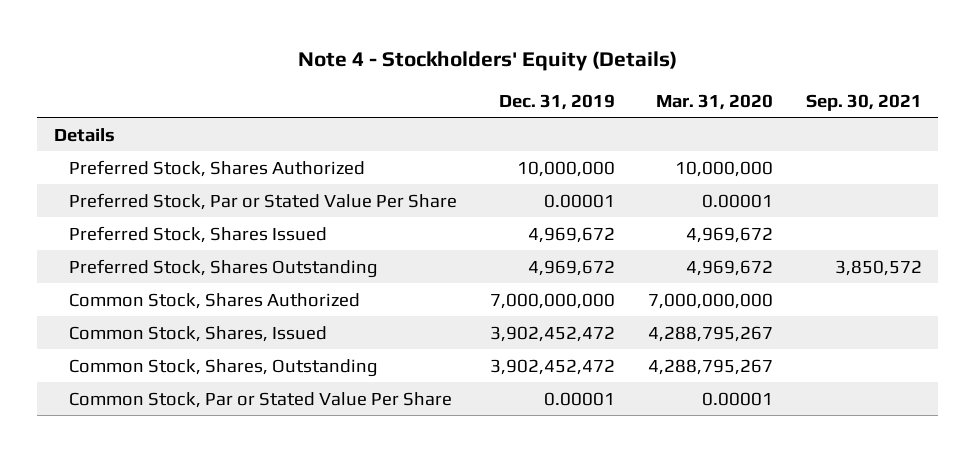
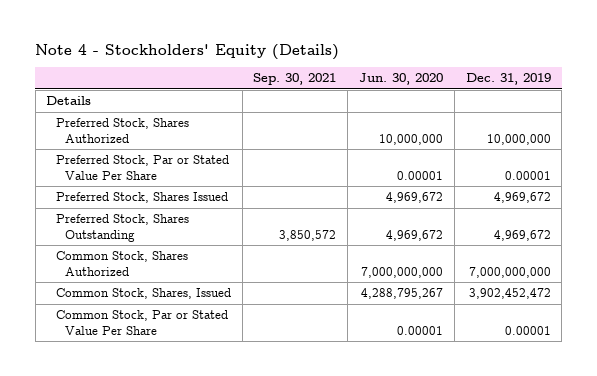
- | Dec. 31, 2019 | Mar. 31, 2020 | Sep. 30, 2021
+ | Sep. 30, 2021 | Jun. 30, 2020 | Dec. 31, 2019
- Common Stock, Shares, Outstanding | 3,902,452,472 | 4,288,795,267 |

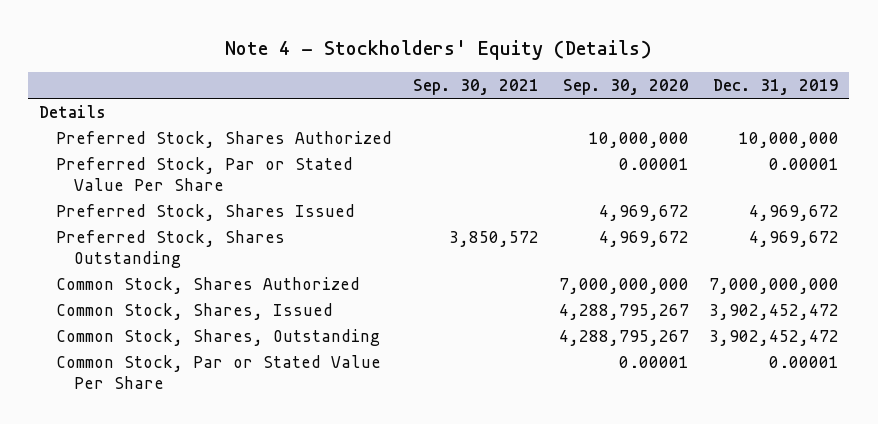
- | Sep. 30, 2021 | Jun. 30, 2020 | Dec. 31, 2019
+ | Sep. 30, 2021 | Sep. 30, 2020 | Dec. 31, 2019
+ Common Stock, Shares, Outstanding | | 4,288,795,267 | 3,902,452,472

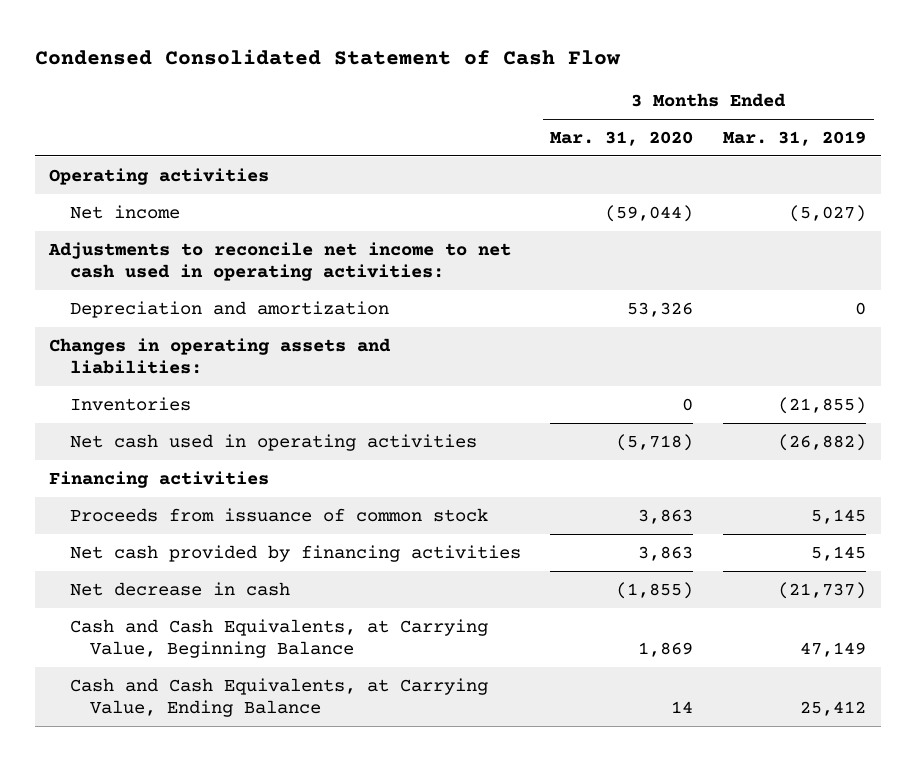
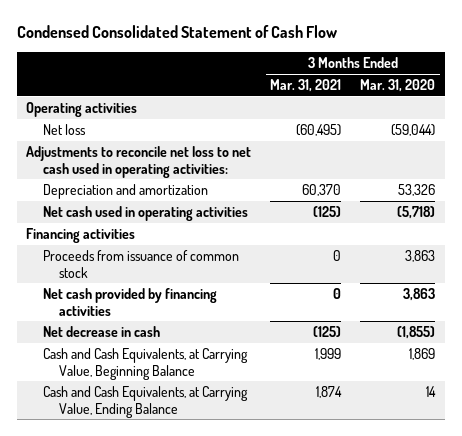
- | 3 Months Ended Mar. 31, 2020 | 3 Months Ended Mar. 31, 2019
+ | 3 Months Ended Mar. 31, 2021 | 3 Months Ended Mar. 31, 2020
- Net income | (59,044) | (5,027)
- Adjustments to reconcile net income to net cash used in operating activities:
+ Net loss | (60,495) | (59,044)
+ Adjustments to reconcile net loss to net cash used in operating activities:
- Changes in operating assets and liabilities:
- Inventories | 0 | (21,855)

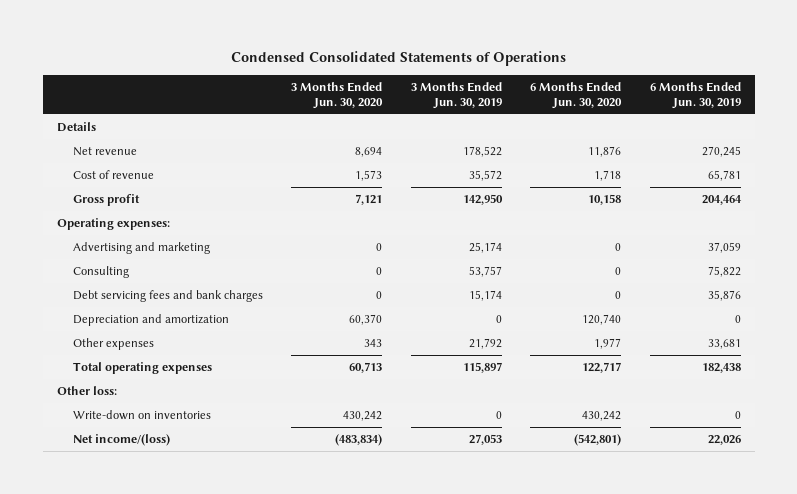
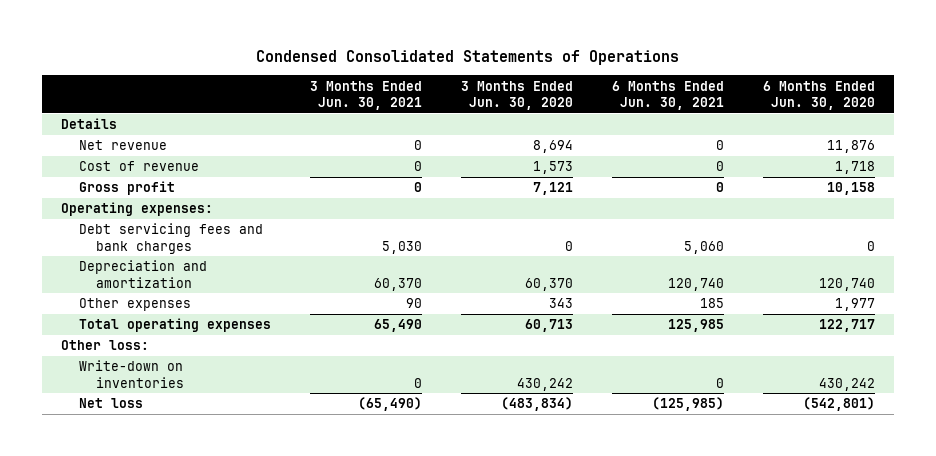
- | 3 Months Ended Jun. 30, 2020 | 3 Months Ended Jun. 30, 2019 | 6 Months Ended Jun. 30, 2020 | 6 Months Ended Jun. 30, 2019
+ | 3 Months Ended Jun. 30, 2021 | 3 Months Ended Jun. 30, 2020 | 6 Months Ended Jun. 30, 2021 | 6 Months Ended Jun. 30, 2020
- Advertising and marketing | 0 | 25,174 | 0 | 37,059
- Consulting | 0 | 53,757 | 0 | 75,822
- Net income/(loss) | (483,834) | 27,053 | (542,801) | 22,026
+ Net loss | (65,490) | (483,834) | (125,985) | (542,801)

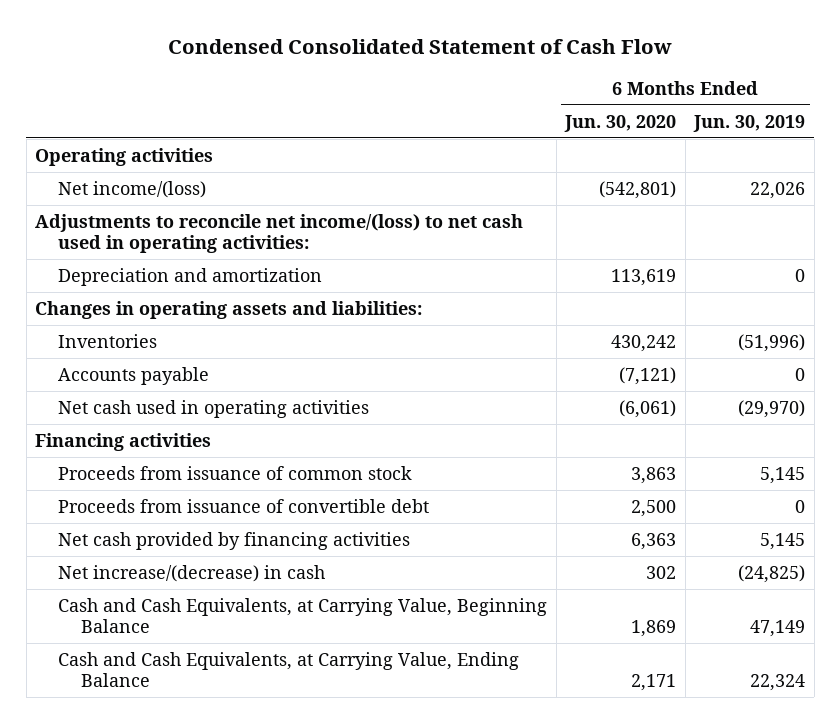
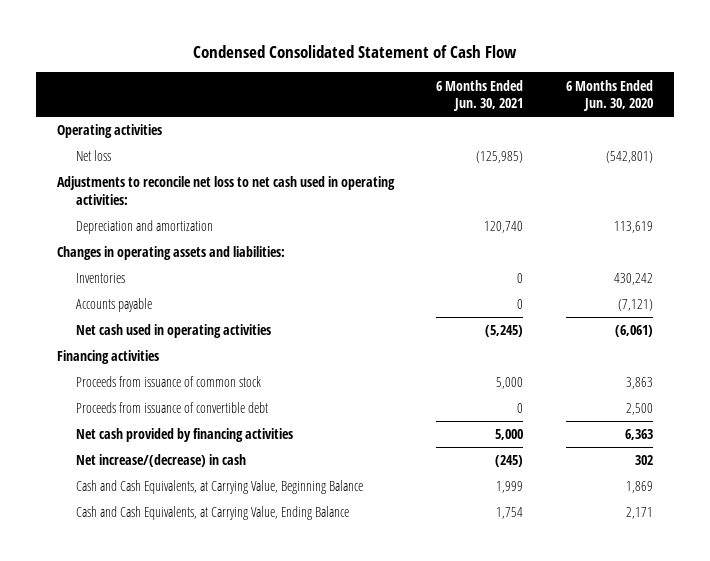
- | 6 Months Ended Jun. 30, 2020 | 6 Months Ended Jun. 30, 2019
+ | 6 Months Ended Jun. 30, 2021 | 6 Months Ended Jun. 30, 2020
- Net income/(loss) | (542,801) | 22,026
- Adjustments to reconcile net income/(loss) to net cash used in operating activities:
+ Net loss | (125,985) | (542,801)
+ Adjustments to reconcile net loss to net cash used in operating activities:

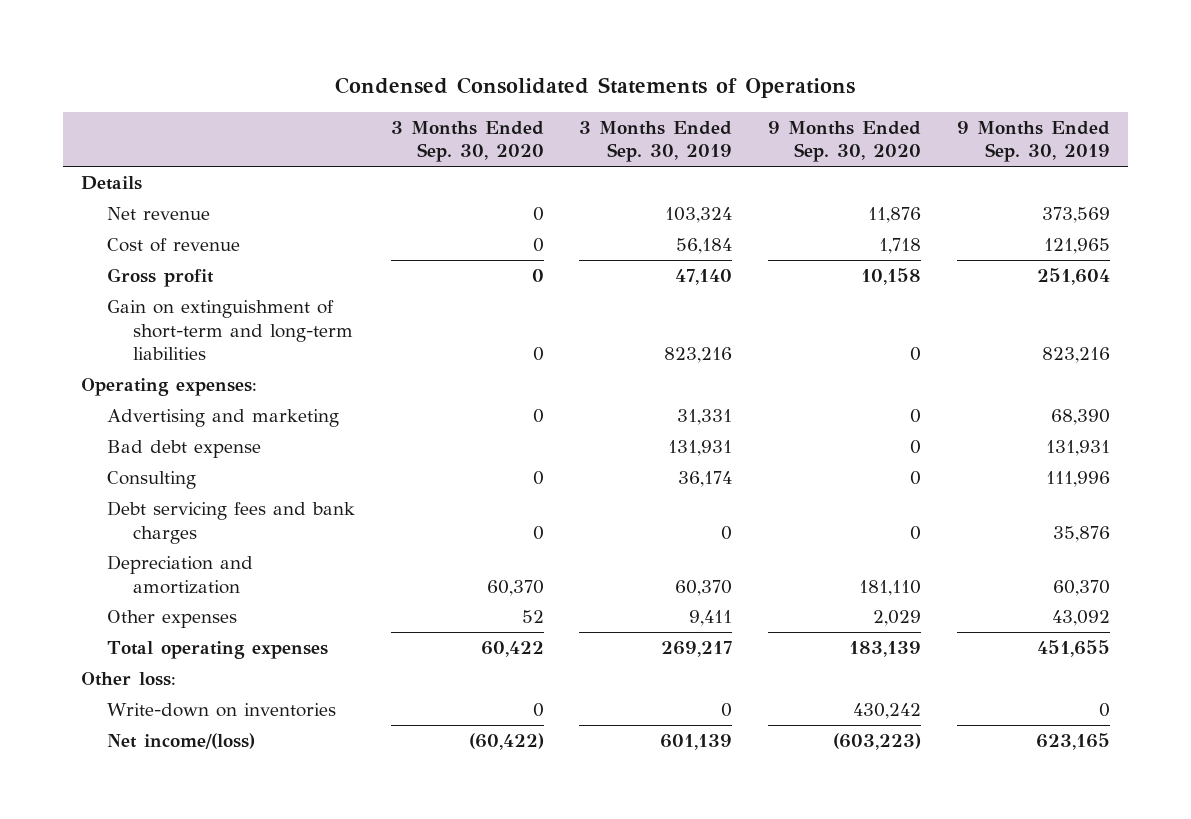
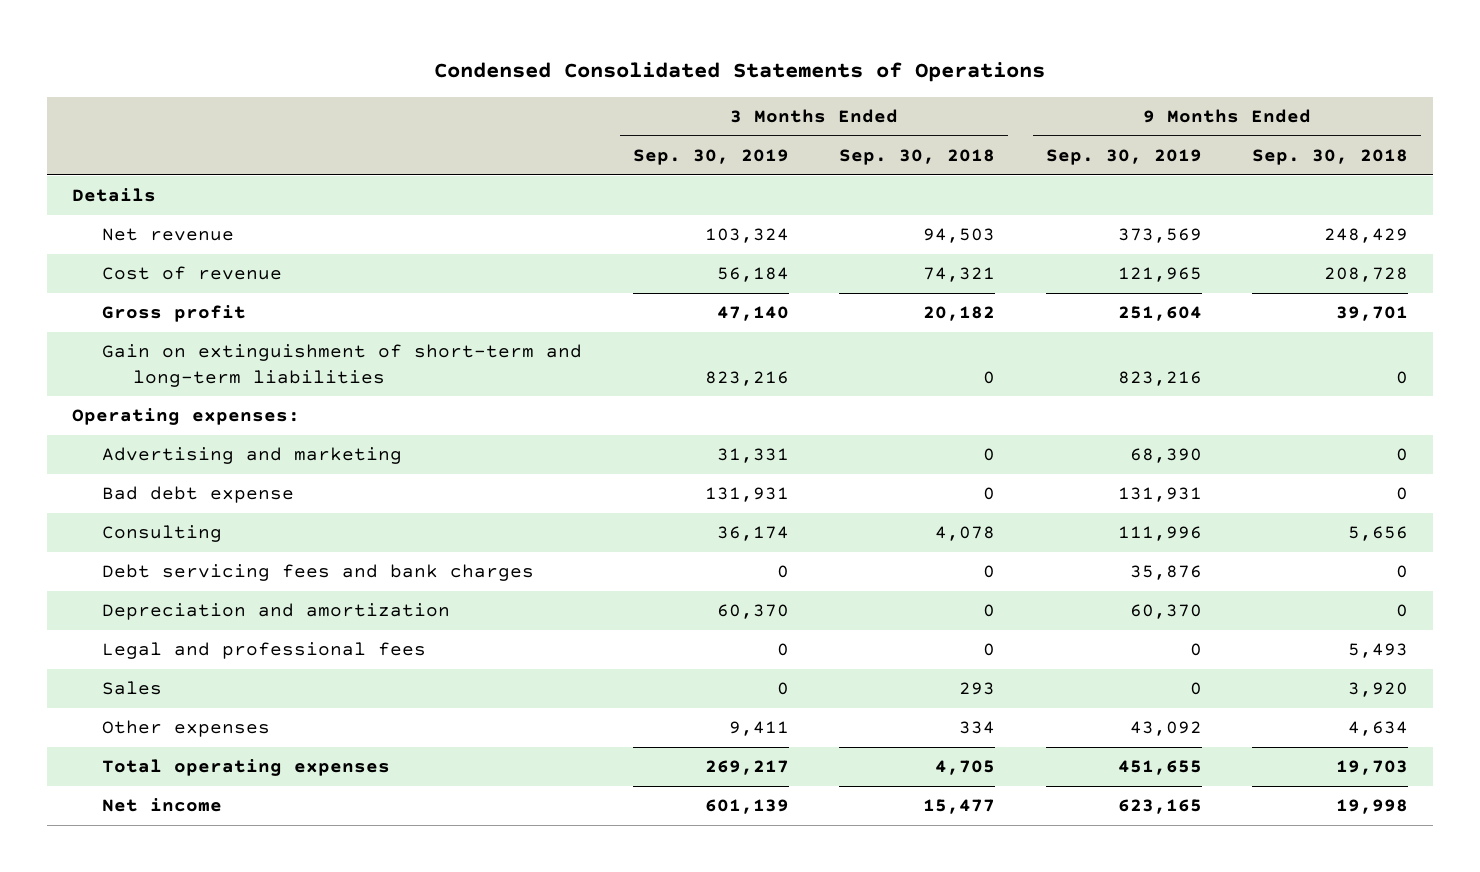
- | 3 Months Ended Sep. 30, 2020 | 3 Months Ended Sep. 30, 2019 | 9 Months Ended Sep. 30, 2020 | 9 Months Ended Sep. 30, 2019
+ | 3 Months Ended Sep. 30, 2019 | 3 Months Ended Sep. 30, 2018 | 9 Months Ended Sep. 30, 2019 | 9 Months Ended Sep. 30, 2018
+ Legal and professional fees | 0 | 0 | 0 | 5,493
+ Sales | 0 | 293 | 0 | 3,920
- Other loss:
- Write-down on inventories | 0 | 0 | 430,242 | 0
- Net income/(loss) | (60,422) | 601,139 | (603,223) | 623,165
+ Net income | 601,139 | 15,477 | 623,165 | 19,998

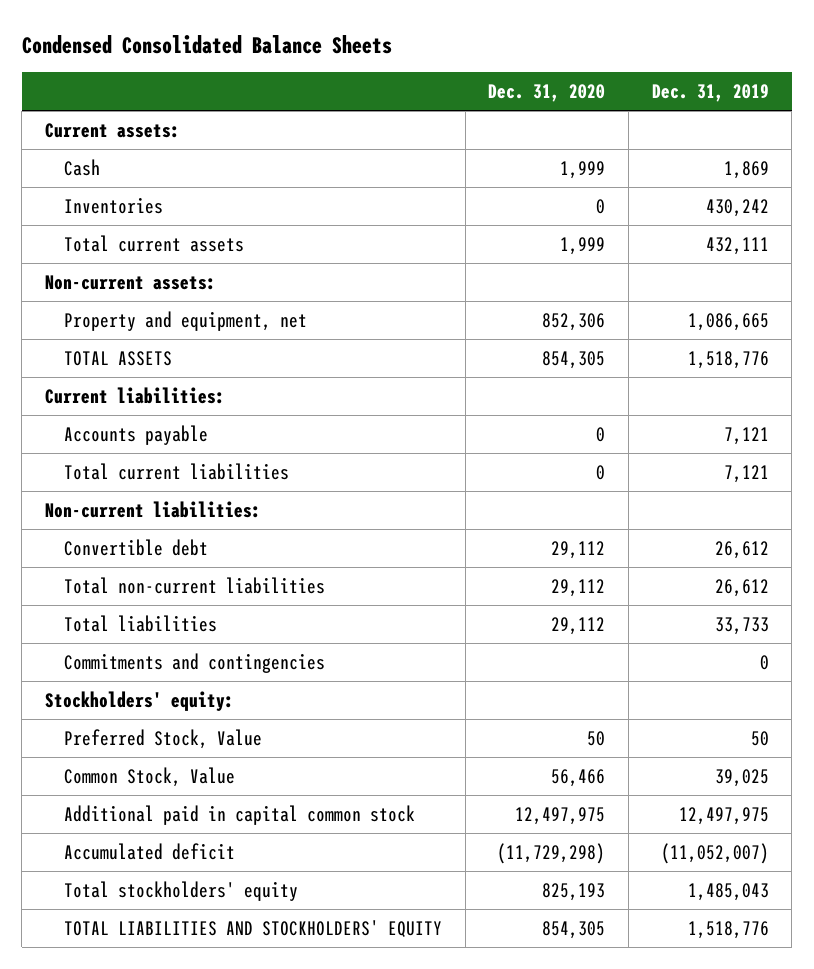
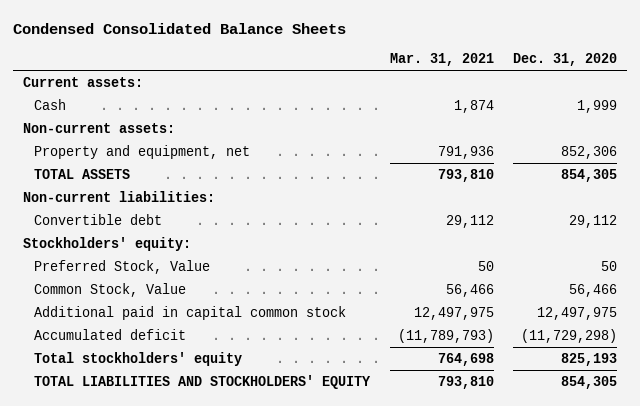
- | Dec. 31, 2020 | Dec. 31, 2019
+ | Mar. 31, 2021 | Dec. 31, 2020
- Inventories | 0 | 430,242
- Total current assets | 1,999 | 432,111
- Current liabilities:
- Accounts payable | 0 | 7,121
- Total current liabilities | 0 | 7,121
- Total non-current liabilities | 29,112 | 26,612
- Total liabilities | 29,112 | 33,733
- Commitments and contingencies | | 0

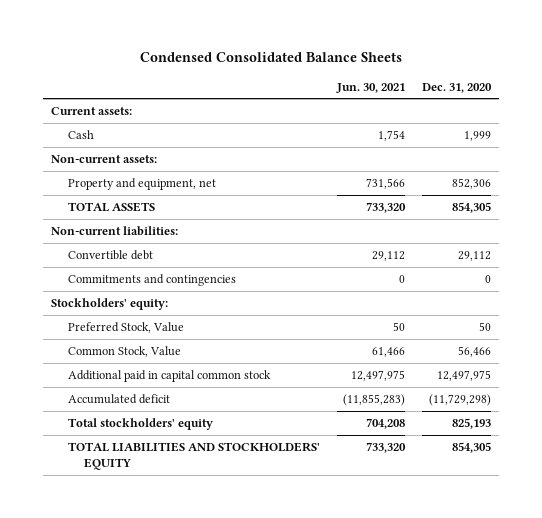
- | Mar. 31, 2021 | Dec. 31, 2020
+ | Jun. 30, 2021 | Dec. 31, 2020
+ Commitments and contingencies | 0 | 0

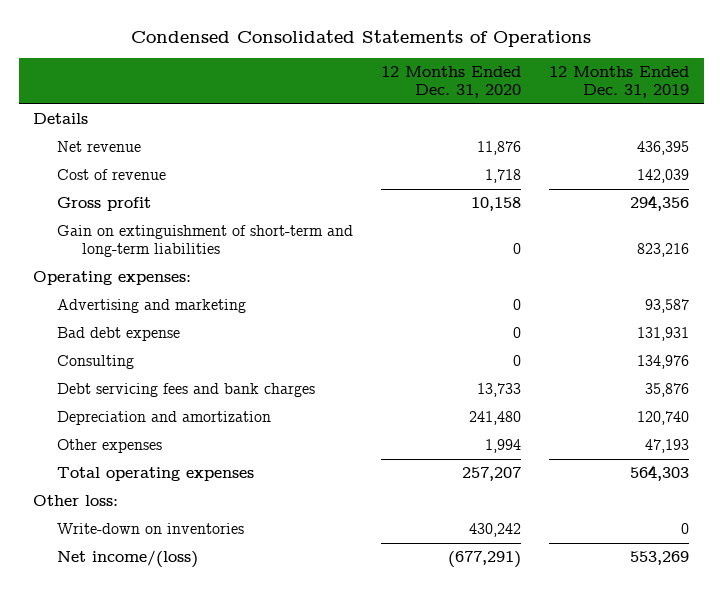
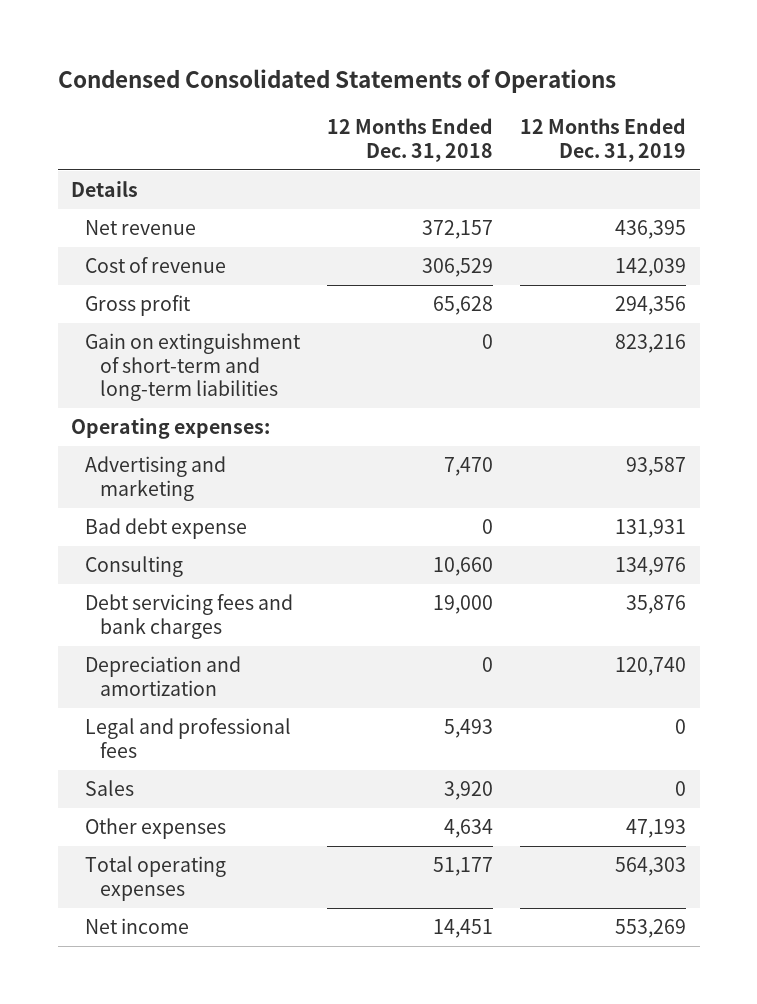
- | 12 Months Ended Dec. 31, 2020 | 12 Months Ended Dec. 31, 2019
+ | 12 Months Ended Dec. 31, 2018 | 12 Months Ended Dec. 31, 2019
+ Legal and professional fees | 5,493 | 0
+ Sales | 3,920 | 0
- Other loss:
- Write-down on inventories | 430,242 | 0
- Net income/(loss) | (677,291) | 553,269
+ Net income | 14,451 | 553,269

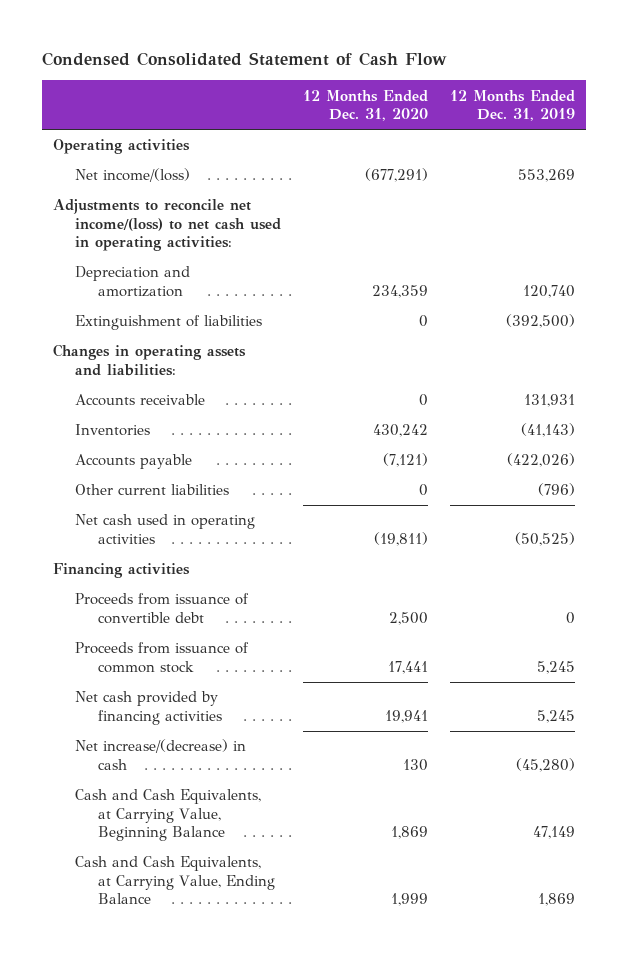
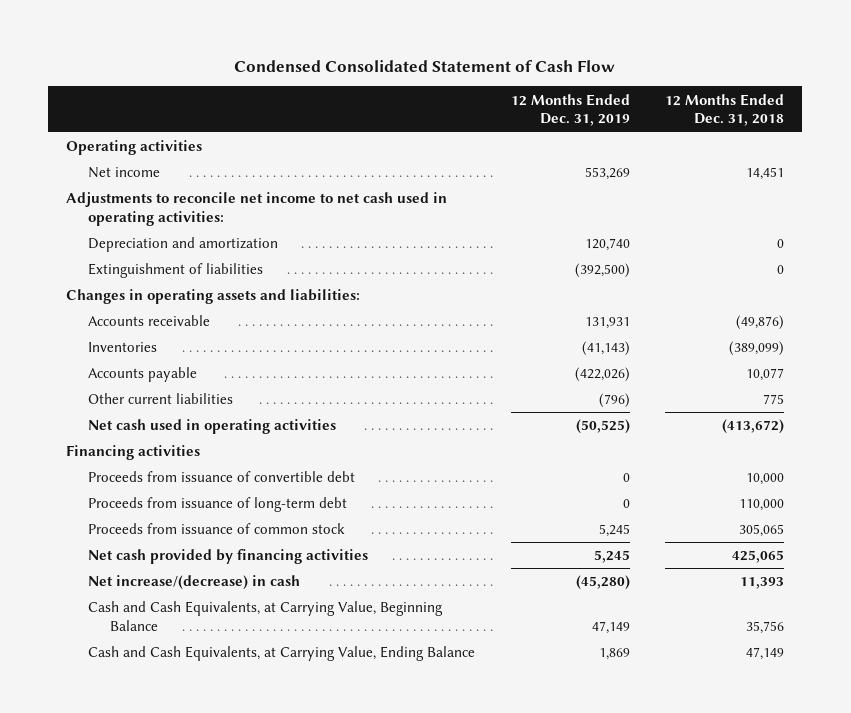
- | 12 Months Ended Dec. 31, 2020 | 12 Months Ended Dec. 31, 2019
+ | 12 Months Ended Dec. 31, 2019 | 12 Months Ended Dec. 31, 2018
- Net income/(loss) | (677,291) | 553,269
- Adjustments to reconcile net income/(loss) to net cash used in operating activities:
+ Net income | 553,269 | 14,451
+ Adjustments to reconcile net income to net cash used in operating activities:
+ Proceeds from issuance of long-term debt | 0 | 110,000

